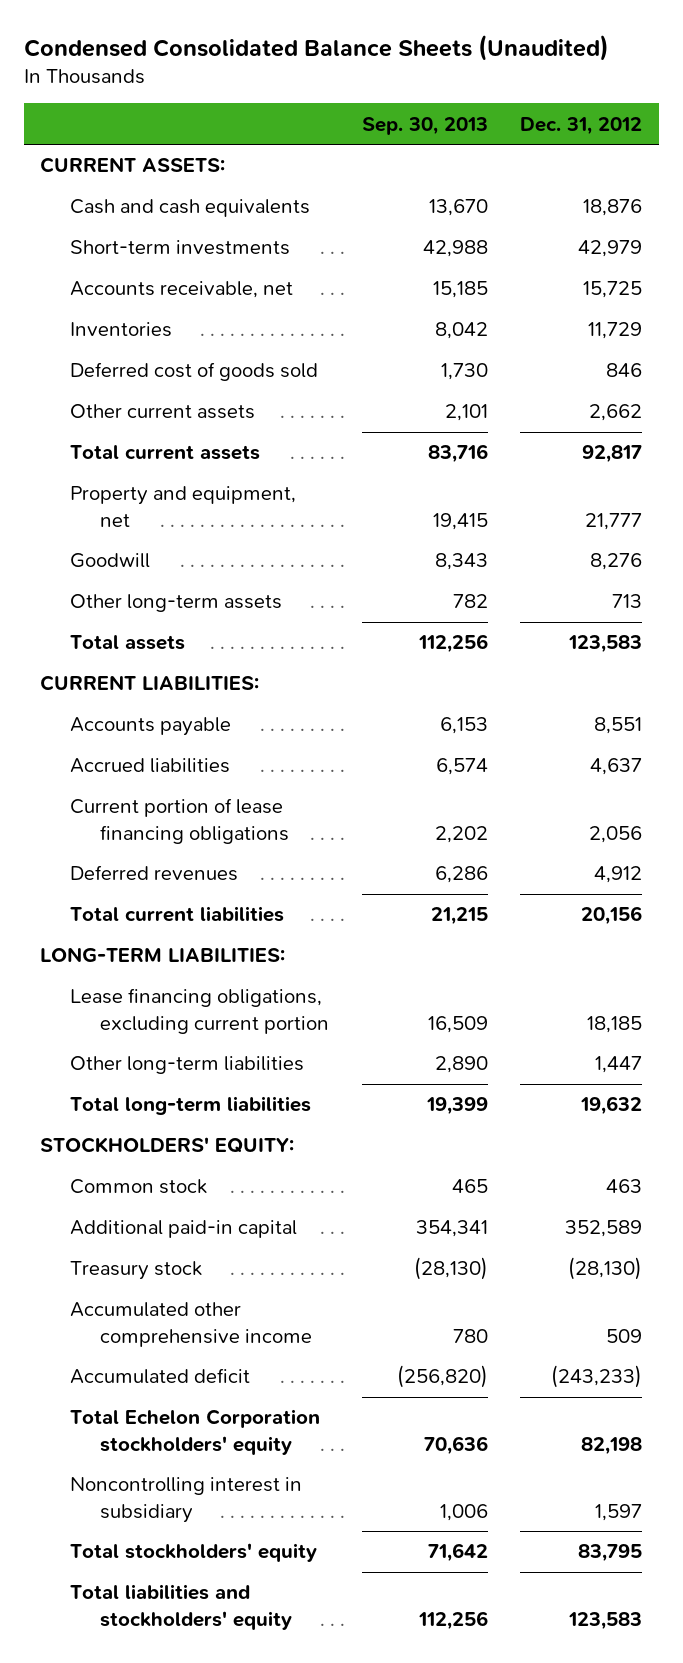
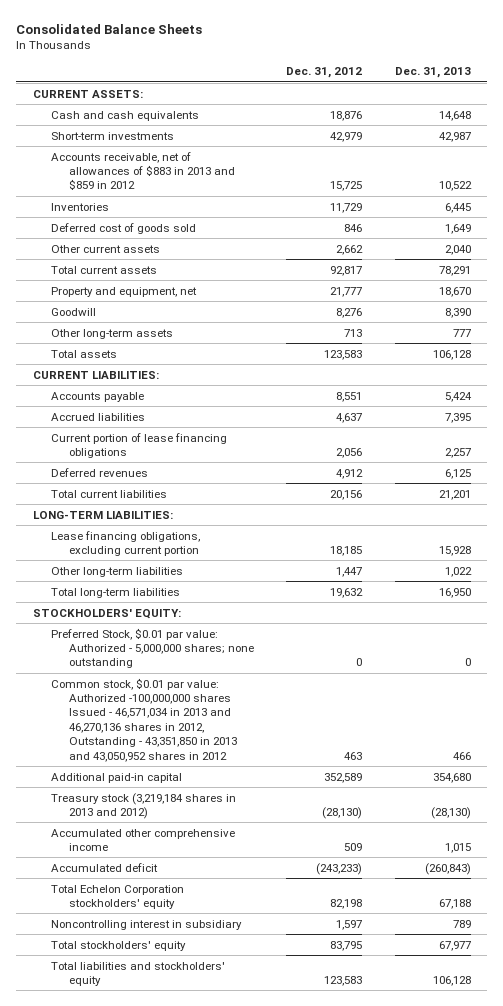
- Condensed Consolidated Balance Sheets (Unaudited)
+ Consolidated Balance Sheets
- | Sep. 30, 2013 | Dec. 31, 2012
+ | Dec. 31, 2012 | Dec. 31, 2013
- Accounts receivable, net | 15,185 | 15,725
+ Accounts receivable, net of allowances of $883 in 2013 and $859 in 2012 | 15,725 | 10,522
- Common stock | 465 | 463
+ Preferred Stock, $0.01 par value: Authorized - 5,000,000 shares; none outstanding | 0 | 0
+ Common stock, $0.01 par value: Authorized -100,000,000 shares Issued - 46,571,034 in 2013 and 46,270,136 shares in 2012, Outstanding - 43,351,850 in 2013 and 43,050,952 shares in 2012 | 463 | 466
- Treasury stock | (28,130) | (28,130)
+ Treasury stock (3,219,184 shares in 2013 and 2012) | (28,130) | (28,130)

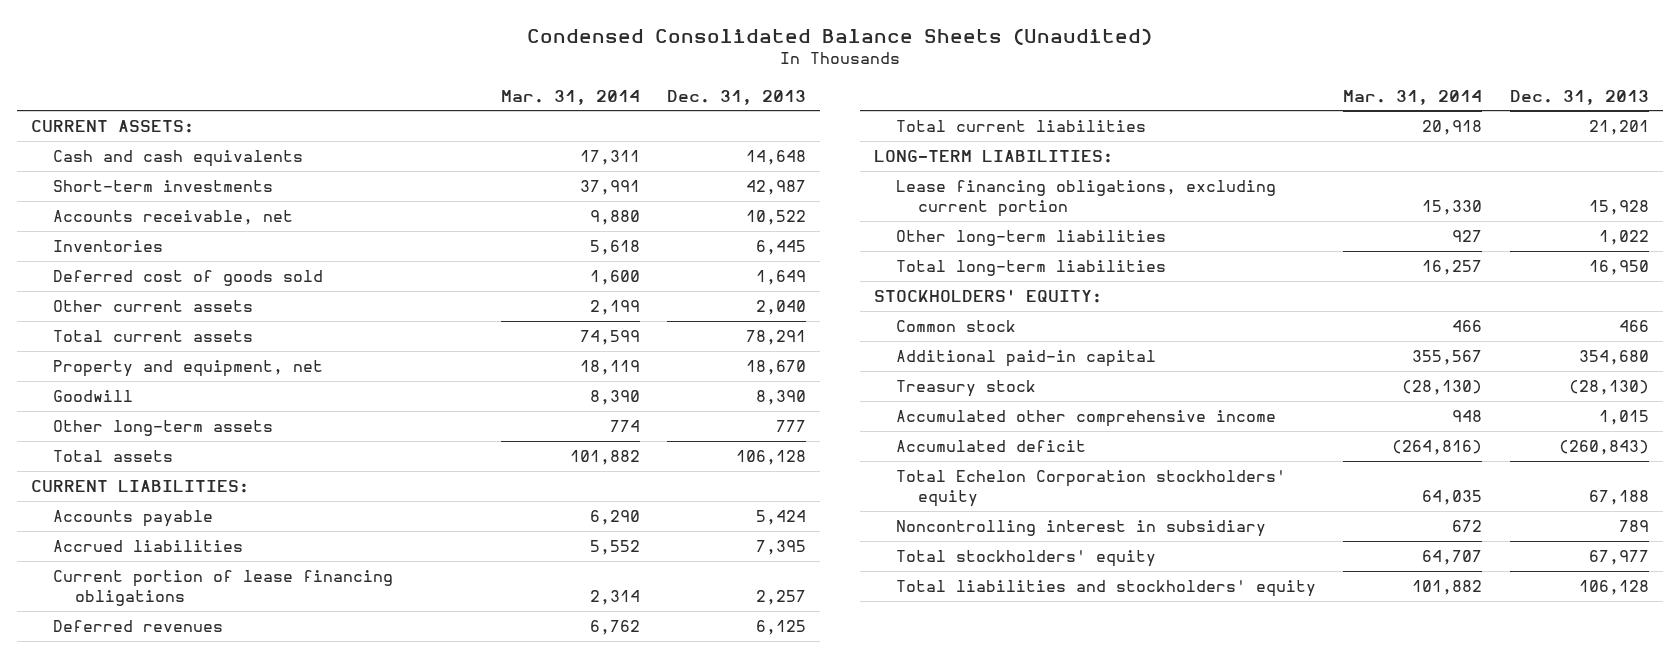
- Consolidated Balance Sheets
+ Condensed Consolidated Balance Sheets (Unaudited)
- | Dec. 31, 2012 | Dec. 31, 2013
+ | Mar. 31, 2014 | Dec. 31, 2013
- Accounts receivable, net of allowances of $883 in 2013 and $859 in 2012 | 15,725 | 10,522
+ Accounts receivable, net | 9,880 | 10,522
- Preferred Stock, $0.01 par value: Authorized - 5,000,000 shares; none outstanding | 0 | 0
- Common stock, $0.01 par value: Authorized -100,000,000 shares Issued - 46,571,034 in 2013 and 46,270,136 shares in 2012, Outstanding - 43,351,850 in 2013 and 43,050,952 shares in 2012 | 463 | 466
+ Common stock | 466 | 466
- Treasury stock (3,219,184 shares in 2013 and 2012) | (28,130) | (28,130)
+ Treasury stock | (28,130) | (28,130)

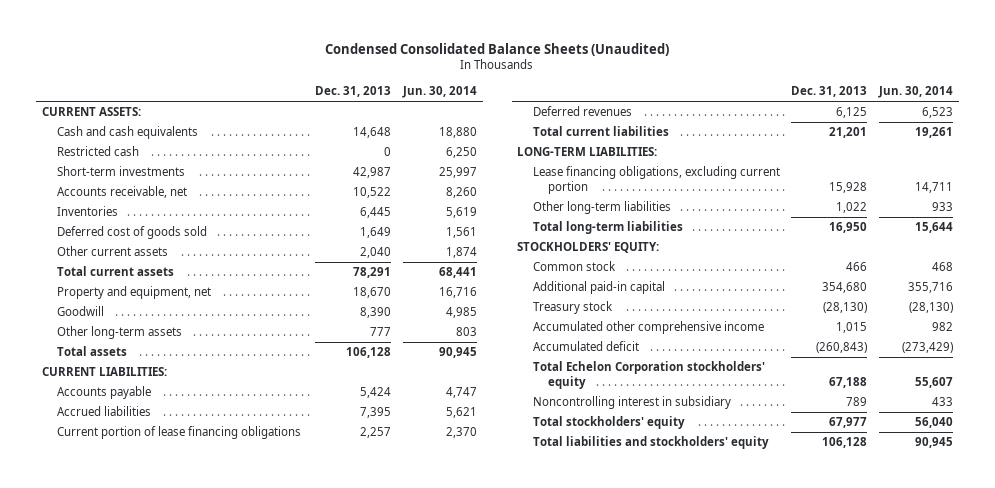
- | Mar. 31, 2014 | Dec. 31, 2013
+ | Dec. 31, 2013 | Jun. 30, 2014
+ Restricted cash | 0 | 6,250

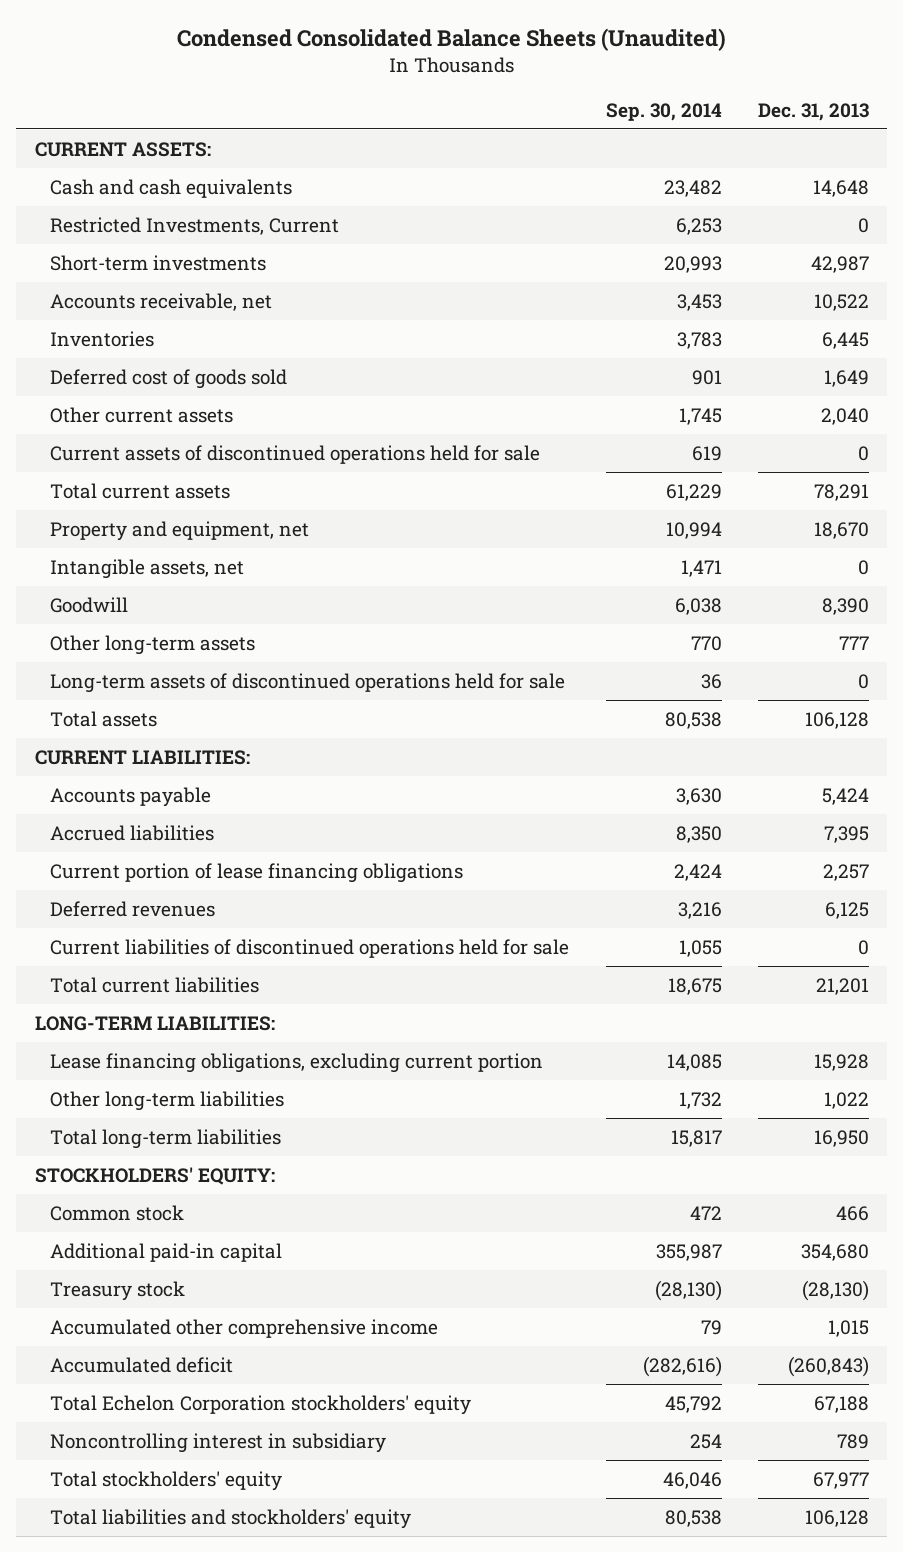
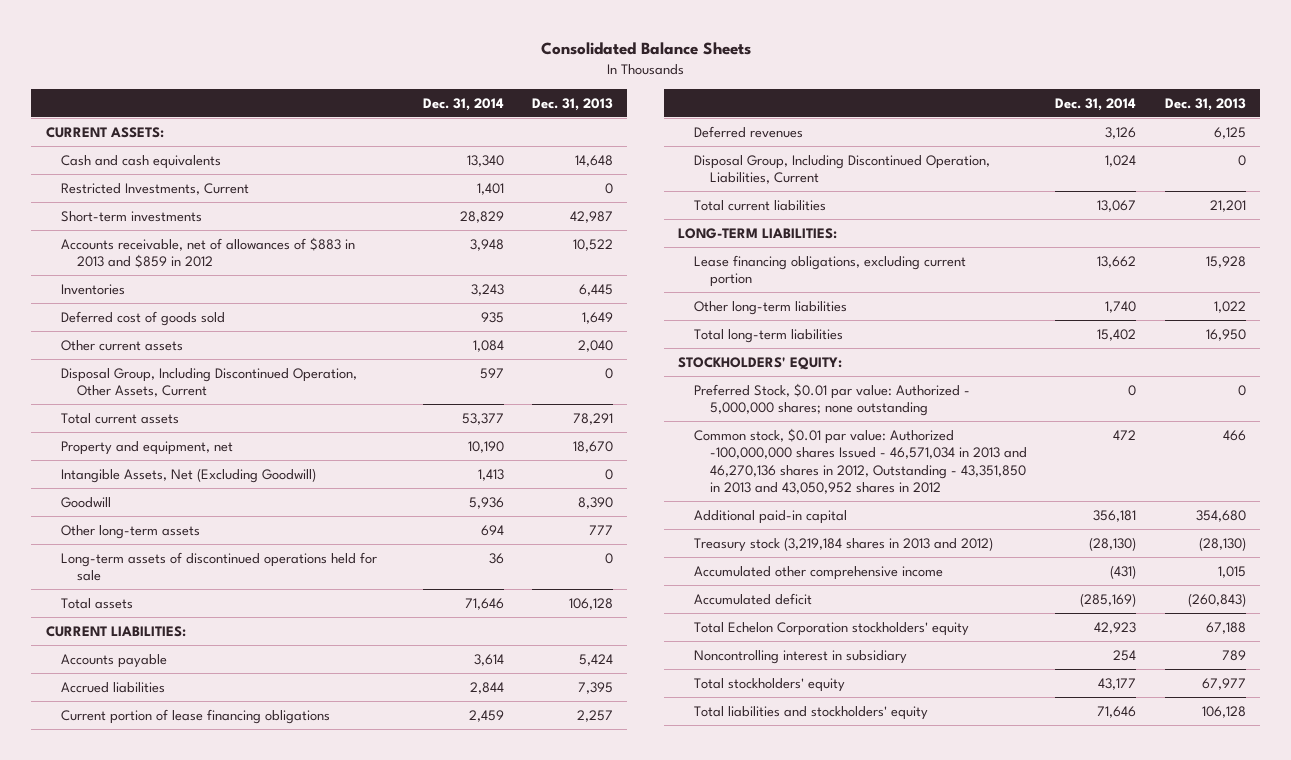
- Condensed Consolidated Balance Sheets (Unaudited)
+ Consolidated Balance Sheets
- | Sep. 30, 2014 | Dec. 31, 2013
+ | Dec. 31, 2014 | Dec. 31, 2013
- Accounts receivable, net | 3,453 | 10,522
+ Accounts receivable, net of allowances of $883 in 2013 and $859 in 2012 | 3,948 | 10,522
- Current assets of discontinued operations held for sale | 619 | 0
+ Disposal Group, Including Discontinued Operation, Other Assets, Current | 597 | 0
- Intangible assets, net | 1,471 | 0
+ Intangible Assets, Net (Excluding Goodwill) | 1,413 | 0
- Current liabilities of discontinued operations held for sale | 1,055 | 0
+ Disposal Group, Including Discontinued Operation, Liabilities, Current | 1,024 | 0
- Common stock | 472 | 466
+ Preferred Stock, $0.01 par value: Authorized - 5,000,000 shares; none outstanding | 0 | 0
+ Common stock, $0.01 par value: Authorized -100,000,000 shares Issued - 46,571,034 in 2013 and 46,270,136 shares in 2012, Outstanding - 43,351,850 in 2013 and 43,050,952 shares in 2012 | 472 | 466
- Treasury stock | (28,130) | (28,130)
+ Treasury stock (3,219,184 shares in 2013 and 2012) | (28,130) | (28,130)

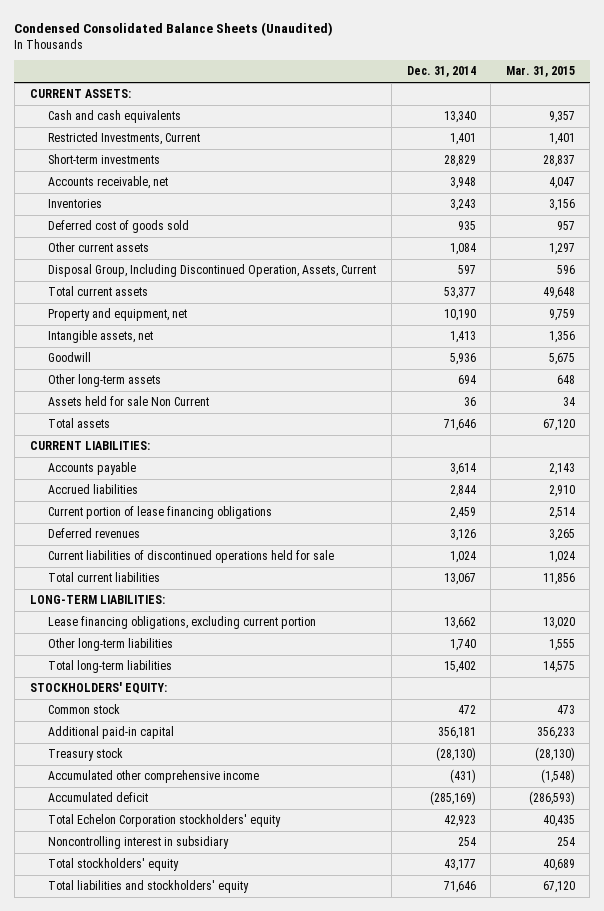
- Consolidated Balance Sheets
+ Condensed Consolidated Balance Sheets (Unaudited)
- | Dec. 31, 2014 | Dec. 31, 2013
+ | Dec. 31, 2014 | Mar. 31, 2015
- Accounts receivable, net of allowances of $883 in 2013 and $859 in 2012 | 3,948 | 10,522
+ Accounts receivable, net | 3,948 | 4,047
- Disposal Group, Including Discontinued Operation, Other Assets, Current | 597 | 0
+ Disposal Group, Including Discontinued Operation, Assets, Current | 597 | 596
- Intangible Assets, Net (Excluding Goodwill) | 1,413 | 0
+ Intangible assets, net | 1,413 | 1,356
- Long-term assets of discontinued operations held for sale | 36 | 0
+ Assets held for sale Non Current | 36 | 34
- Disposal Group, Including Discontinued Operation, Liabilities, Current | 1,024 | 0
+ Current liabilities of discontinued operations held for sale | 1,024 | 1,024
- Preferred Stock, $0.01 par value: Authorized - 5,000,000 shares; none outstanding | 0 | 0
- Common stock, $0.01 par value: Authorized -100,000,000 shares Issued - 46,571,034 in 2013 and 46,270,136 shares in 2012, Outstanding - 43,351,850 in 2013 and 43,050,952 shares in 2012 | 472 | 466
+ Common stock | 472 | 473
- Treasury stock (3,219,184 shares in 2013 and 2012) | (28,130) | (28,130)
+ Treasury stock | (28,130) | (28,130)

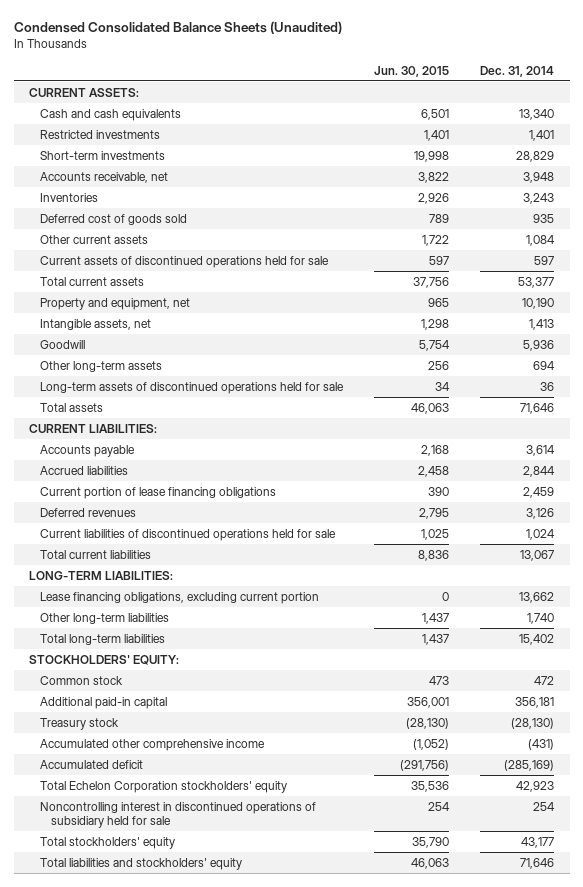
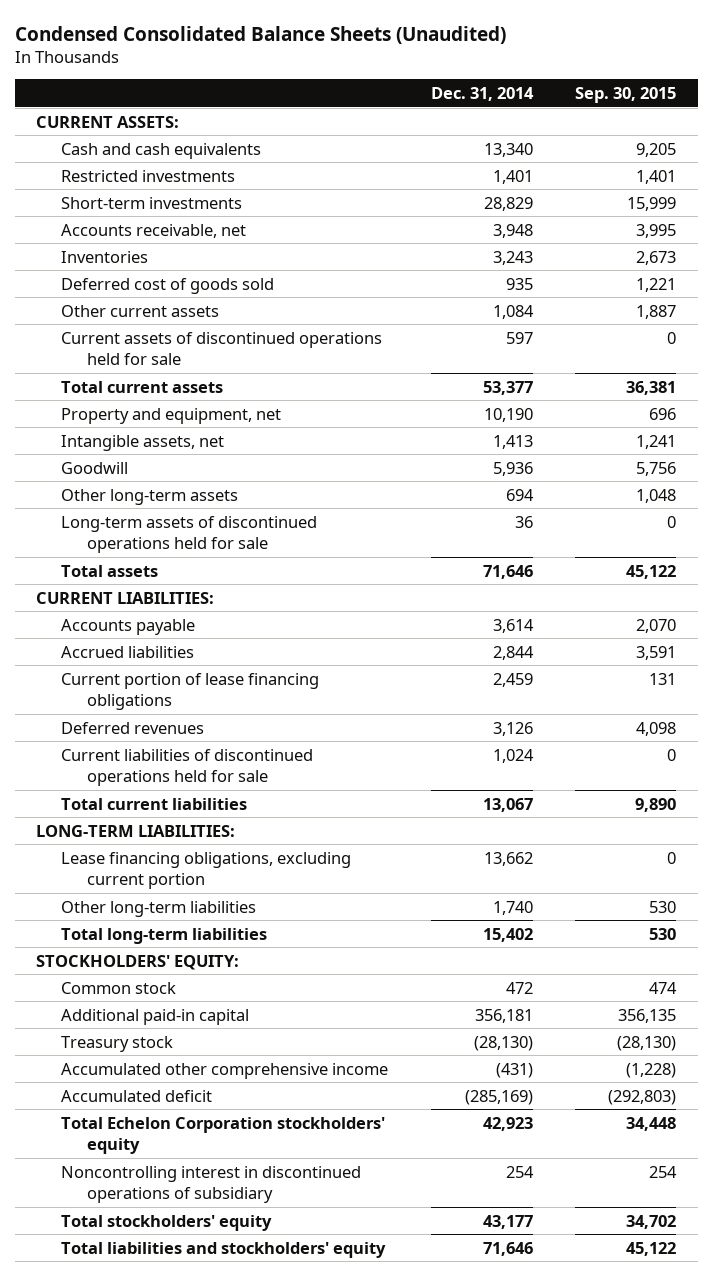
- | Jun. 30, 2015 | Dec. 31, 2014
+ | Dec. 31, 2014 | Sep. 30, 2015
- Noncontrolling interest in discontinued operations of subsidiary held for sale | 254 | 254
+ Noncontrolling interest in discontinued operations of subsidiary | 254 | 254

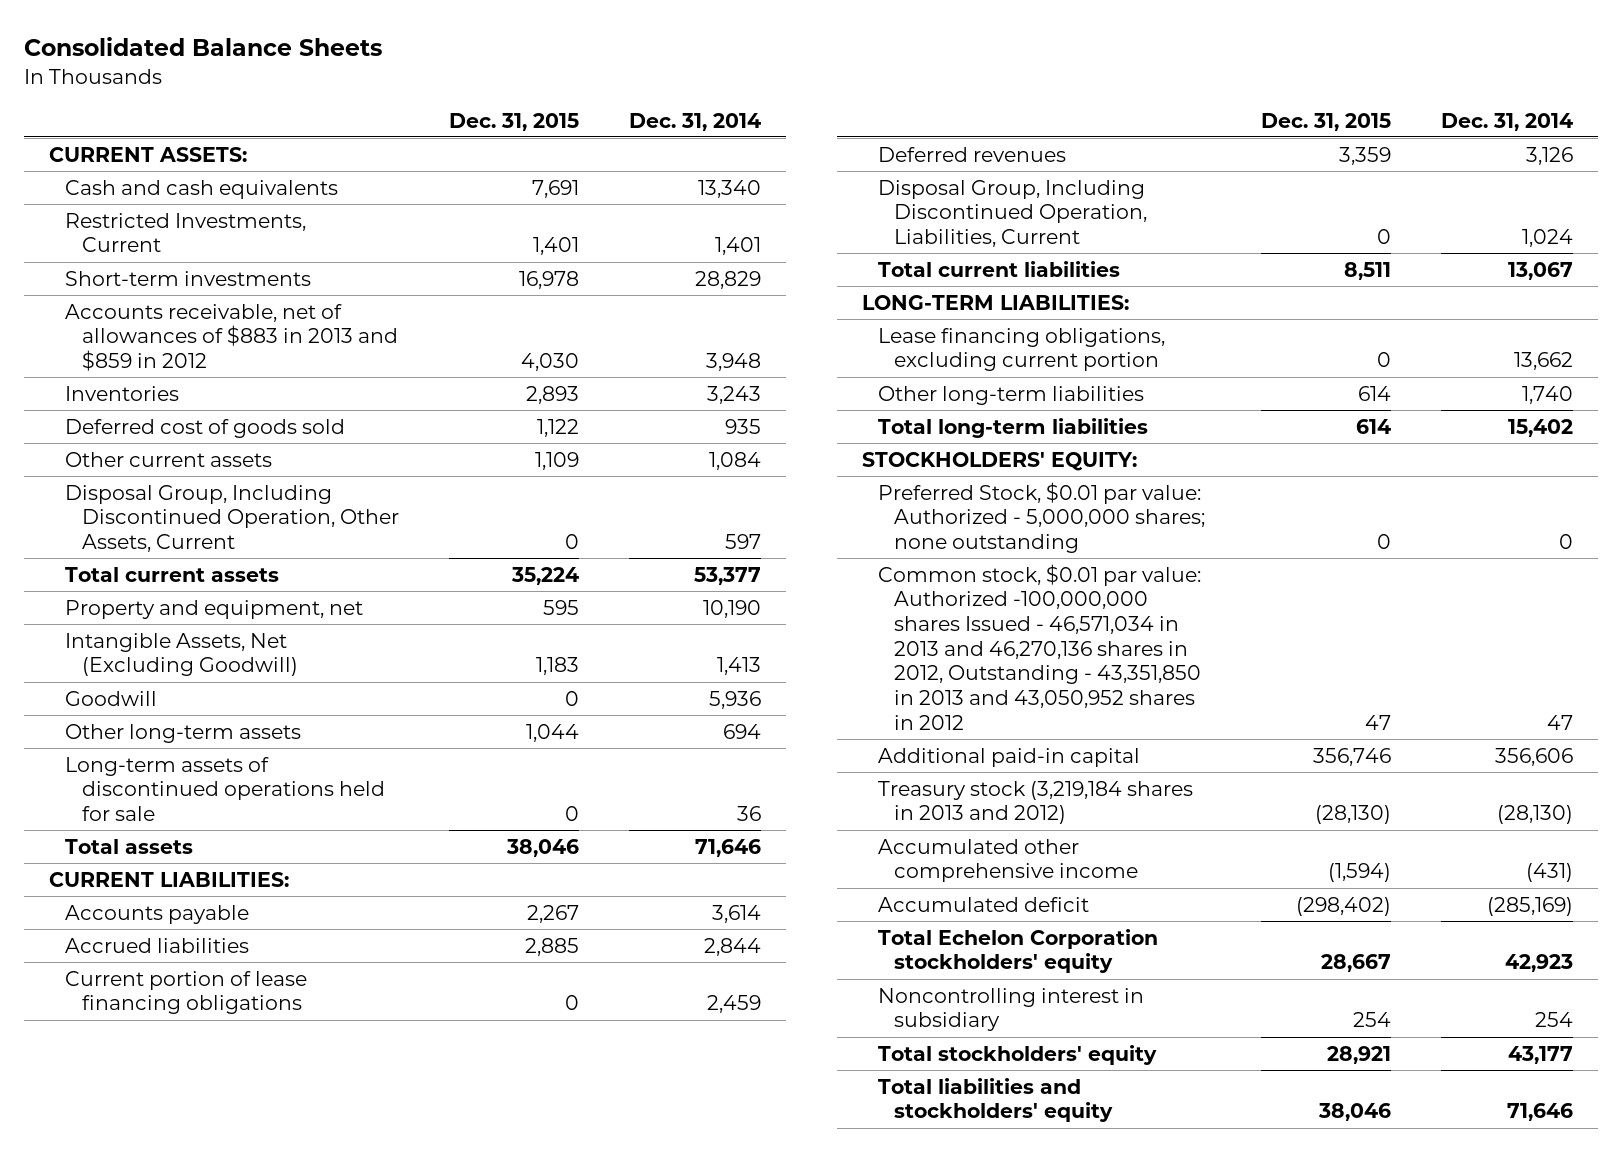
- Condensed Consolidated Balance Sheets (Unaudited)
+ Consolidated Balance Sheets
- | Dec. 31, 2014 | Sep. 30, 2015
+ | Dec. 31, 2015 | Dec. 31, 2014
- Restricted investments | 1,401 | 1,401
+ Restricted Investments, Current | 1,401 | 1,401
- Accounts receivable, net | 3,948 | 3,995
+ Accounts receivable, net of allowances of $883 in 2013 and $859 in 2012 | 4,030 | 3,948
- Current assets of discontinued operations held for sale | 597 | 0
+ Disposal Group, Including Discontinued Operation, Other Assets, Current | 0 | 597
- Intangible assets, net | 1,413 | 1,241
+ Intangible Assets, Net (Excluding Goodwill) | 1,183 | 1,413
- Current liabilities of discontinued operations held for sale | 1,024 | 0
+ Disposal Group, Including Discontinued Operation, Liabilities, Current | 0 | 1,024
- Common stock | 472 | 474
- Additional paid-in capital | 356,181 | 356,135
- Treasury stock | (28,130) | (28,130)
+ Preferred Stock, $0.01 par value: Authorized - 5,000,000 shares; none outstanding | 0 | 0
+ Common stock, $0.01 par value: Authorized -100,000,000 shares Issued - 46,571,034 in 2013 and 46,270,136 shares in 2012, Outstanding - 43,351,850 in 2013 and 43,050,952 shares in 2012 | 47 | 47
+ Additional paid-in capital | 356,746 | 356,606
+ Treasury stock (3,219,184 shares in 2013 and 2012) | (28,130) | (28,130)
- Noncontrolling interest in discontinued operations of subsidiary | 254 | 254
+ Noncontrolling interest in subsidiary | 254 | 254

